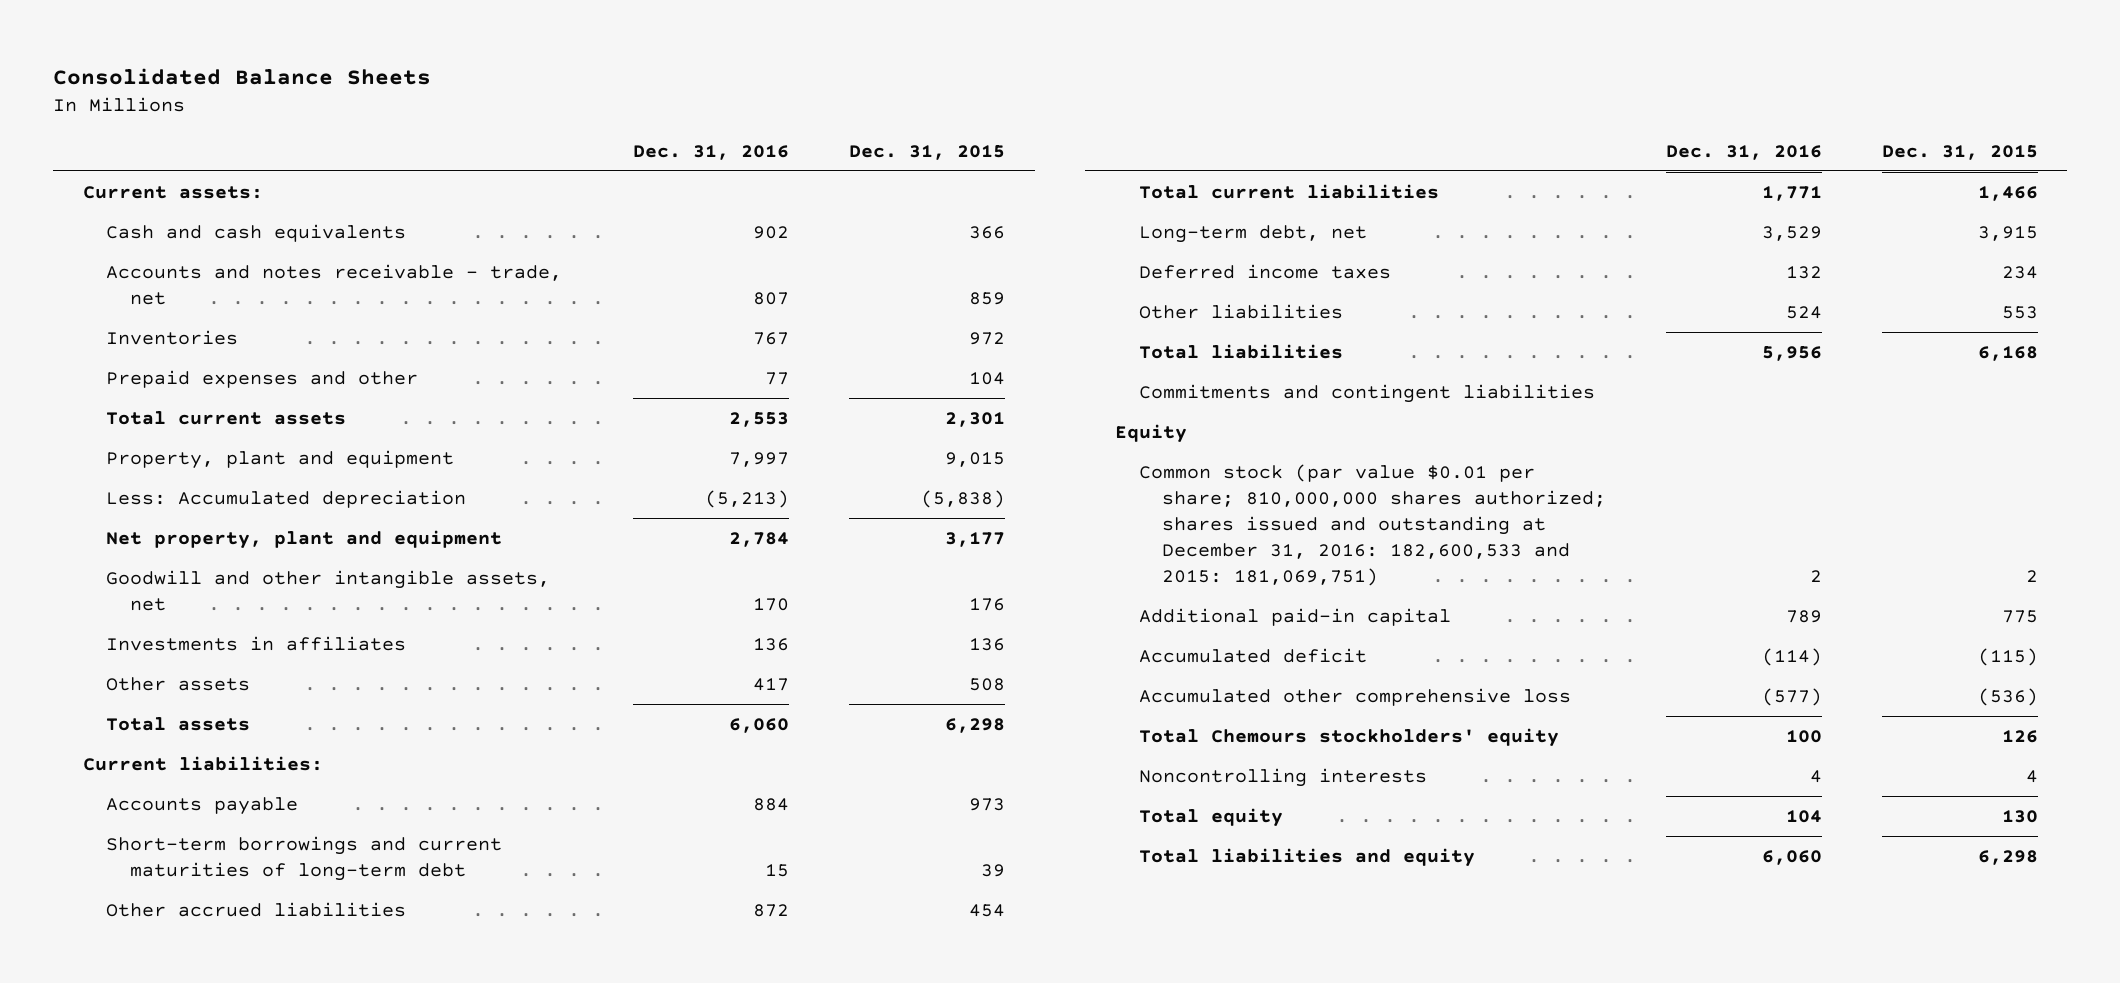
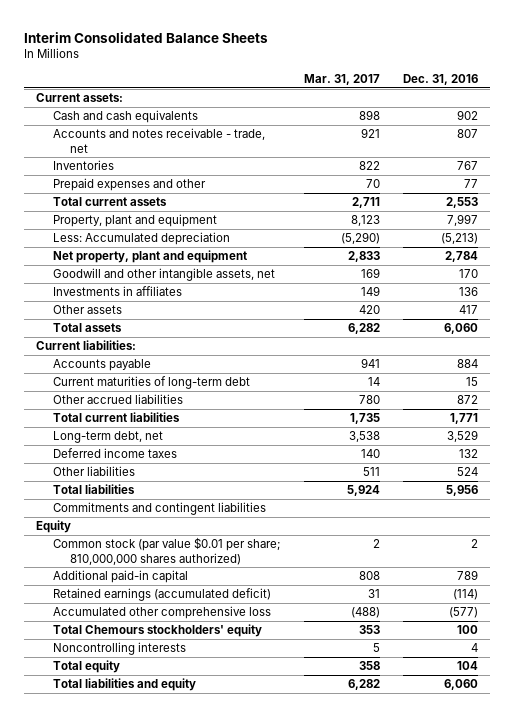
- Consolidated Balance Sheets
+ Interim Consolidated Balance Sheets
- | Dec. 31, 2016 | Dec. 31, 2015
+ | Mar. 31, 2017 | Dec. 31, 2016
- Short-term borrowings and current maturities of long-term debt | 15 | 39
+ Current maturities of long-term debt | 14 | 15
- Common stock (par value $0.01 per share; 810,000,000 shares authorized; shares issued and outstanding at December 31, 2016: 182,600,533 and 2015: 181,069,751) | 2 | 2
+ Common stock (par value $0.01 per share; 810,000,000 shares authorized) | 2 | 2
- Accumulated deficit | (114) | (115)
+ Retained earnings (accumulated deficit) | 31 | (114)

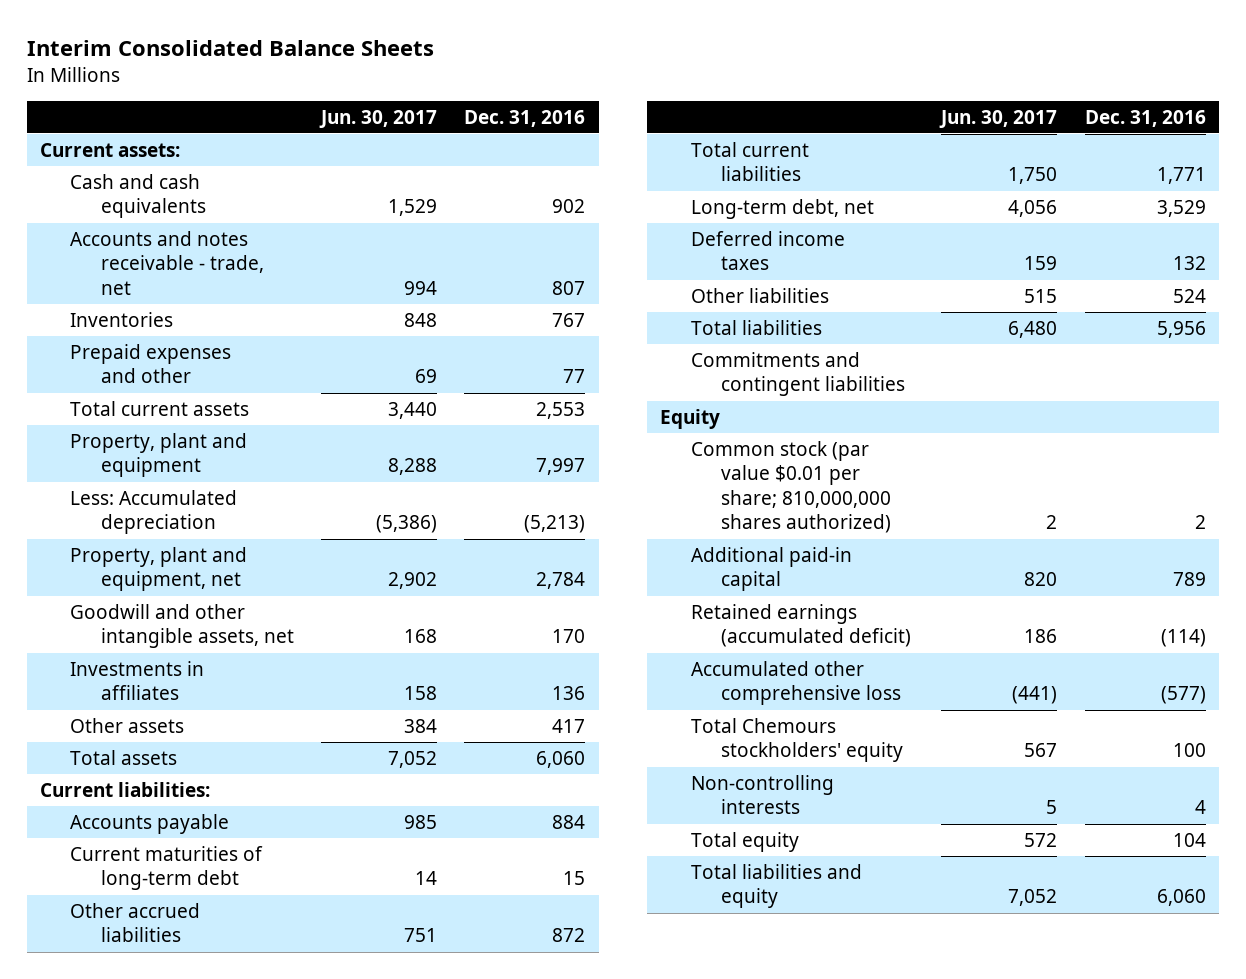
- | Mar. 31, 2017 | Dec. 31, 2016
+ | Jun. 30, 2017 | Dec. 31, 2016
- Net property, plant and equipment | 2,833 | 2,784
+ Property, plant and equipment, net | 2,902 | 2,784
- Noncontrolling interests | 5 | 4
+ Non-controlling interests | 5 | 4

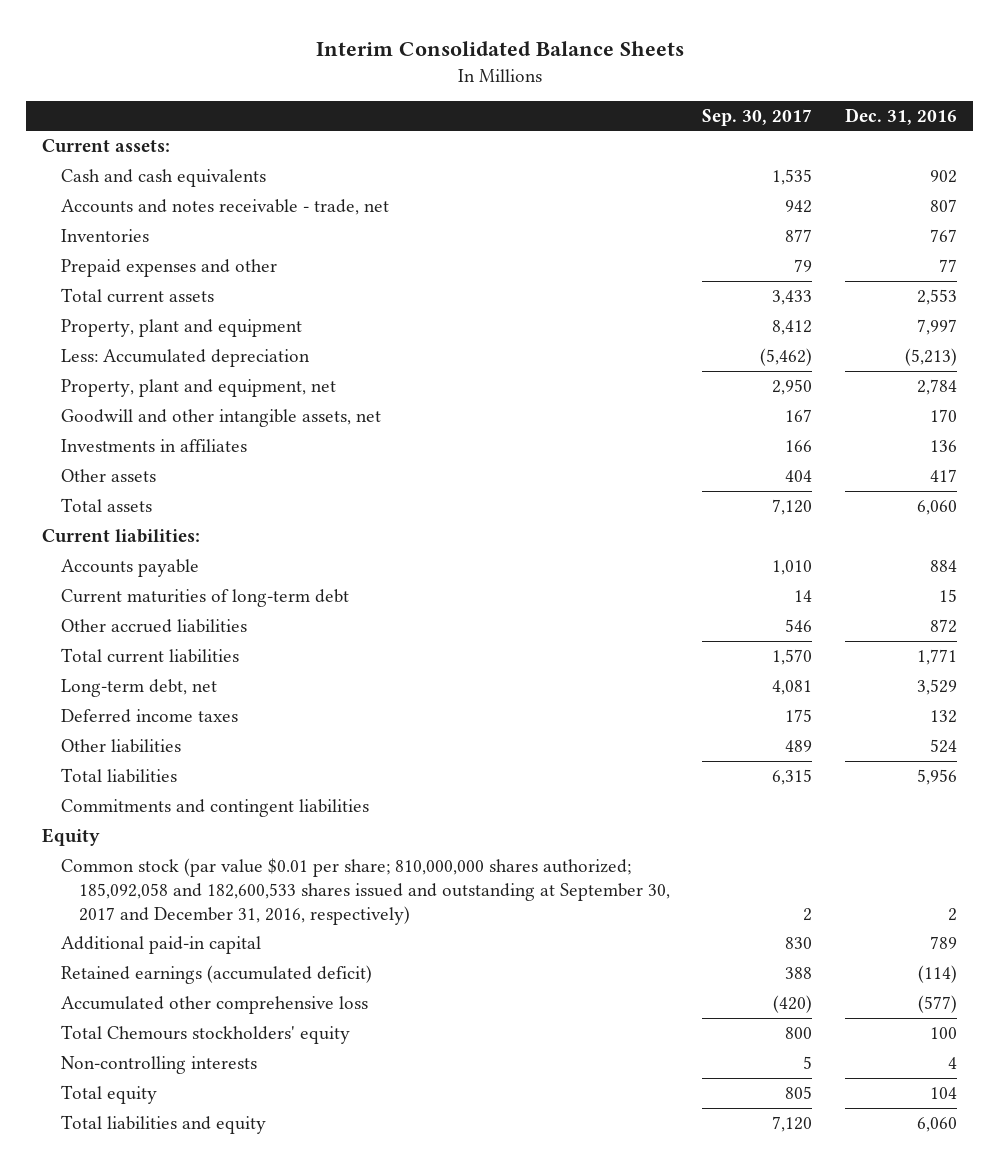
- | Jun. 30, 2017 | Dec. 31, 2016
+ | Sep. 30, 2017 | Dec. 31, 2016
- Common stock (par value $0.01 per share; 810,000,000 shares authorized) | 2 | 2
+ Common stock (par value $0.01 per share; 810,000,000 shares authorized; 185,092,058 and 182,600,533 shares issued and outstanding at September 30, 2017 and December 31, 2016, respectively) | 2 | 2

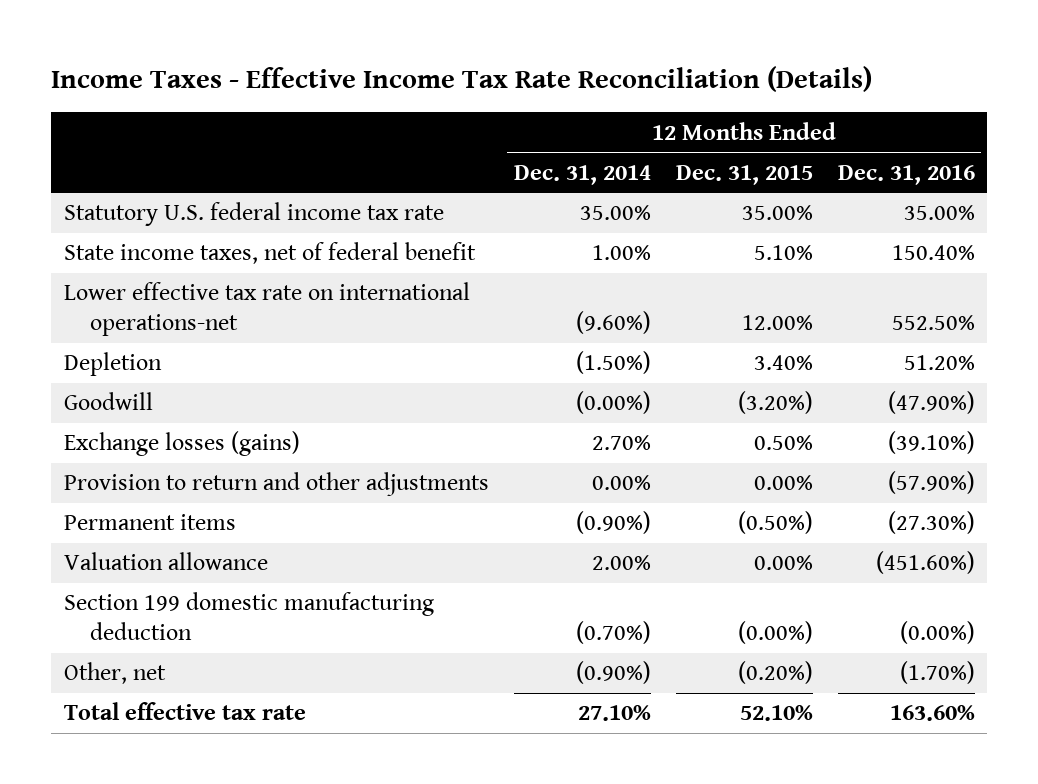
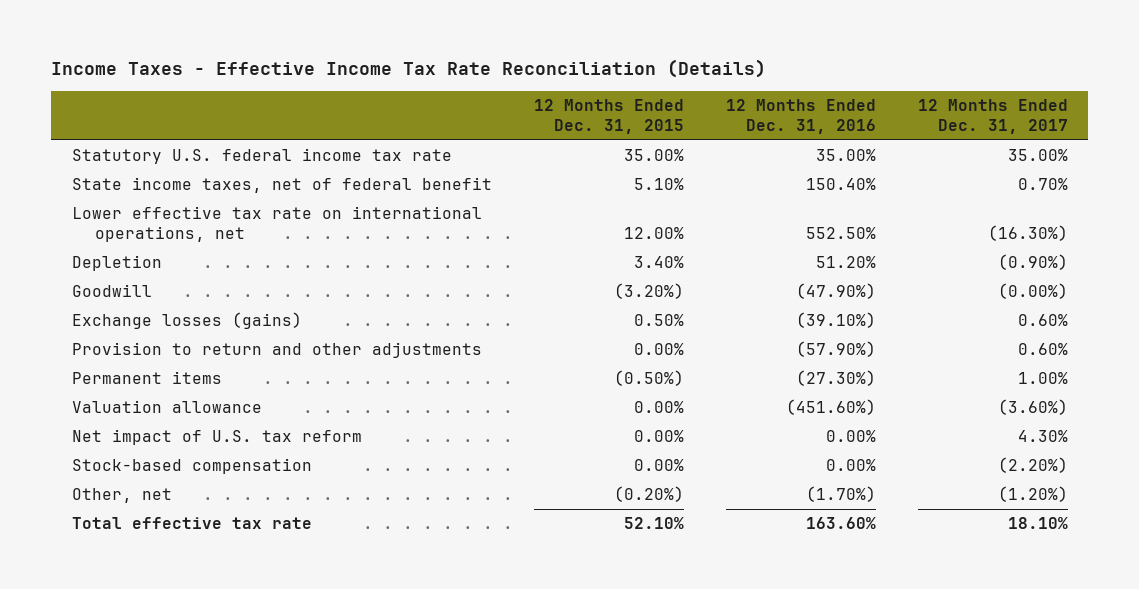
- | 12 Months Ended Dec. 31, 2014 | 12 Months Ended Dec. 31, 2015 | 12 Months Ended Dec. 31, 2016
+ | 12 Months Ended Dec. 31, 2015 | 12 Months Ended Dec. 31, 2016 | 12 Months Ended Dec. 31, 2017
- Lower effective tax rate on international operations-net | (9.60%) | 12.00% | 552.50%
+ Lower effective tax rate on international operations, net | 12.00% | 552.50% | (16.30%)
- Section 199 domestic manufacturing deduction | (0.70%) | (0.00%) | (0.00%)
+ Net impact of U.S. tax reform | 0.00% | 0.00% | 4.30%
+ Stock-based compensation | 0.00% | 0.00% | (2.20%)

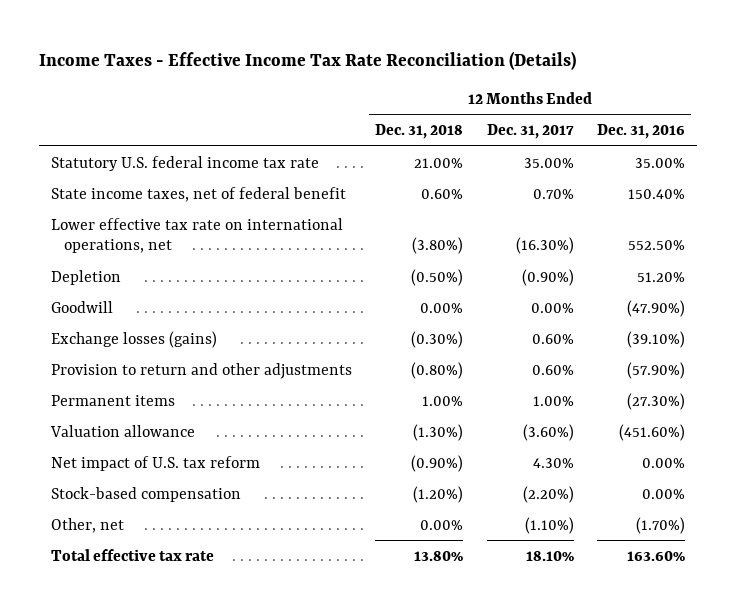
- | 12 Months Ended Dec. 31, 2015 | 12 Months Ended Dec. 31, 2016 | 12 Months Ended Dec. 31, 2017
+ | 12 Months Ended Dec. 31, 2018 | 12 Months Ended Dec. 31, 2017 | 12 Months Ended Dec. 31, 2016
- Goodwill | (3.20%) | (47.90%) | (0.00%)
+ Goodwill | 0.00% | 0.00% | (47.90%)
- Other, net | (0.20%) | (1.70%) | (1.20%)
+ Other, net | 0.00% | (1.10%) | (1.70%)

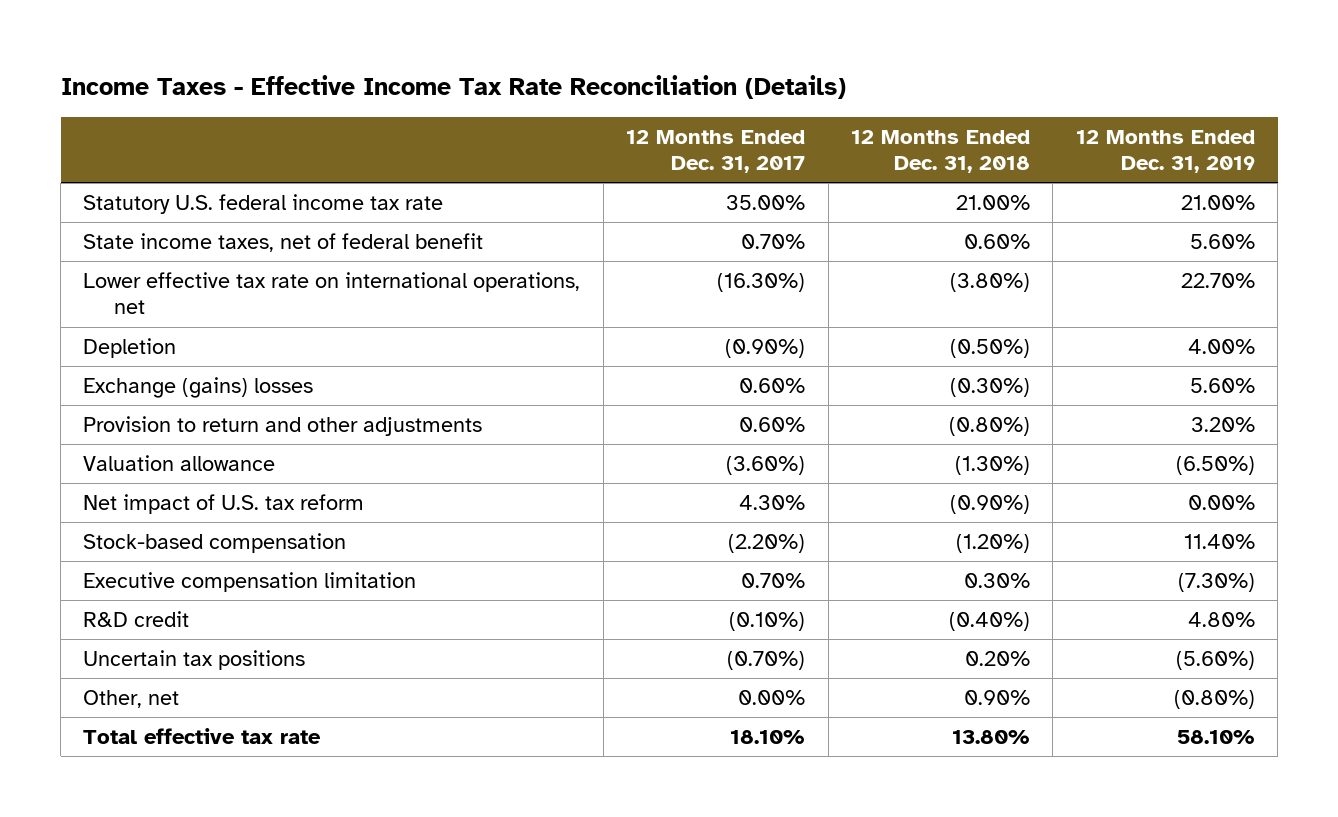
- | 12 Months Ended Dec. 31, 2018 | 12 Months Ended Dec. 31, 2017 | 12 Months Ended Dec. 31, 2016
+ | 12 Months Ended Dec. 31, 2017 | 12 Months Ended Dec. 31, 2018 | 12 Months Ended Dec. 31, 2019
- Goodwill | 0.00% | 0.00% | (47.90%)
- Exchange losses (gains) | (0.30%) | 0.60% | (39.10%)
+ Exchange (gains) losses | 0.60% | (0.30%) | 5.60%
- Permanent items | 1.00% | 1.00% | (27.30%)
- Other, net | 0.00% | (1.10%) | (1.70%)
+ Executive compensation limitation | 0.70% | 0.30% | (7.30%)
+ R&D credit | (0.10%) | (0.40%) | 4.80%
+ Uncertain tax positions | (0.70%) | 0.20% | (5.60%)
+ Other, net | 0.00% | 0.90% | (0.80%)

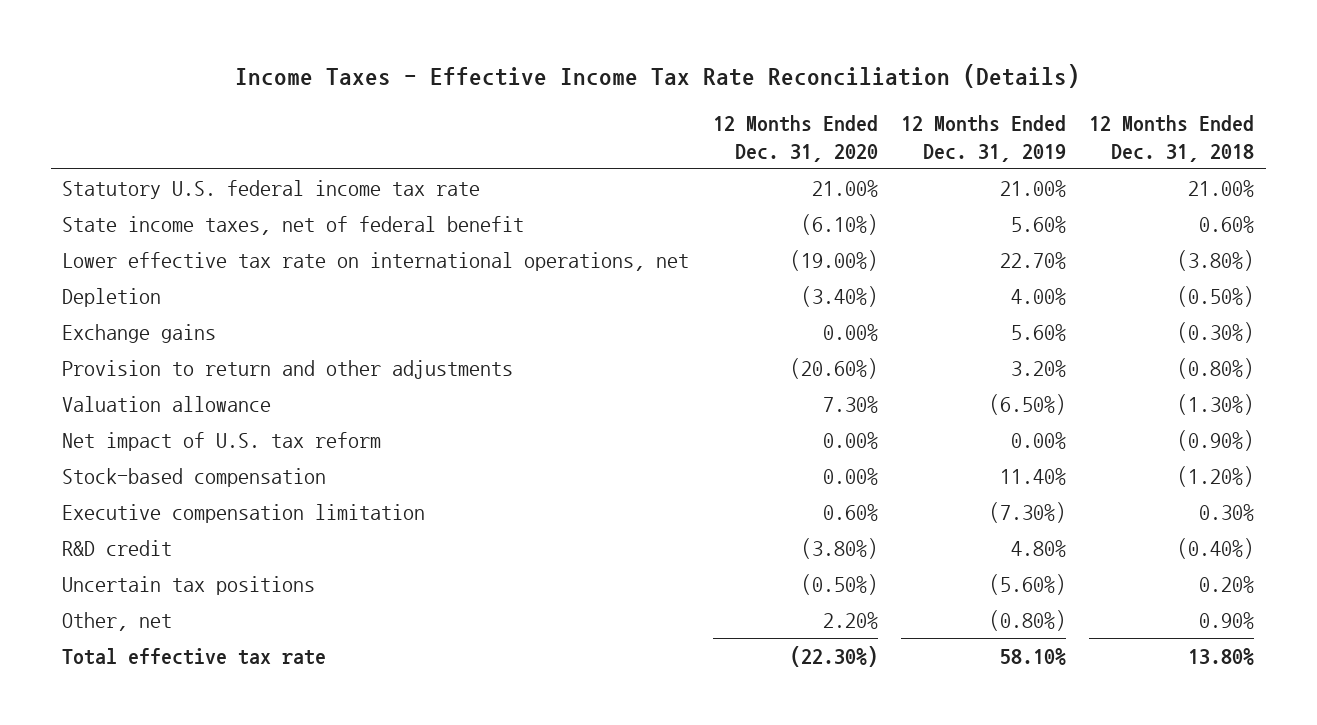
- | 12 Months Ended Dec. 31, 2017 | 12 Months Ended Dec. 31, 2018 | 12 Months Ended Dec. 31, 2019
+ | 12 Months Ended Dec. 31, 2020 | 12 Months Ended Dec. 31, 2019 | 12 Months Ended Dec. 31, 2018
- Exchange (gains) losses | 0.60% | (0.30%) | 5.60%
+ Exchange gains | 0.00% | 5.60% | (0.30%)

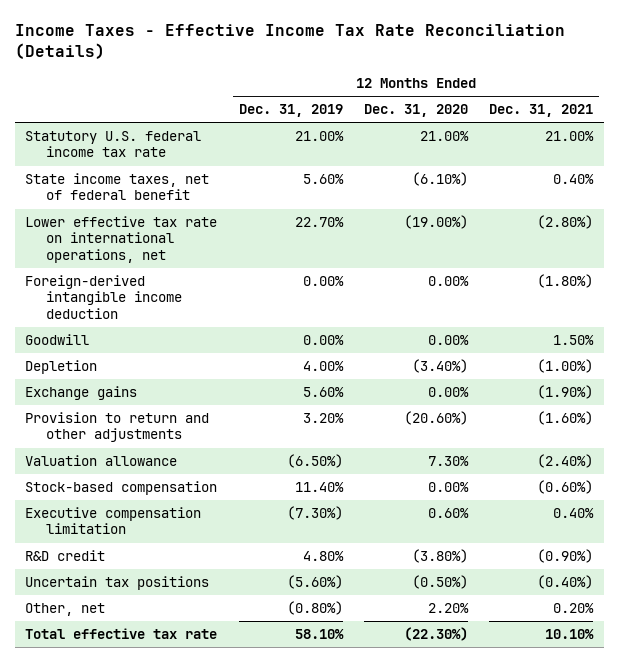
- | 12 Months Ended Dec. 31, 2020 | 12 Months Ended Dec. 31, 2019 | 12 Months Ended Dec. 31, 2018
+ | 12 Months Ended Dec. 31, 2019 | 12 Months Ended Dec. 31, 2020 | 12 Months Ended Dec. 31, 2021
+ Foreign-derived intangible income deduction | 0.00% | 0.00% | (1.80%)
+ Goodwill | 0.00% | 0.00% | 1.50%
- Net impact of U.S. tax reform | 0.00% | 0.00% | (0.90%)

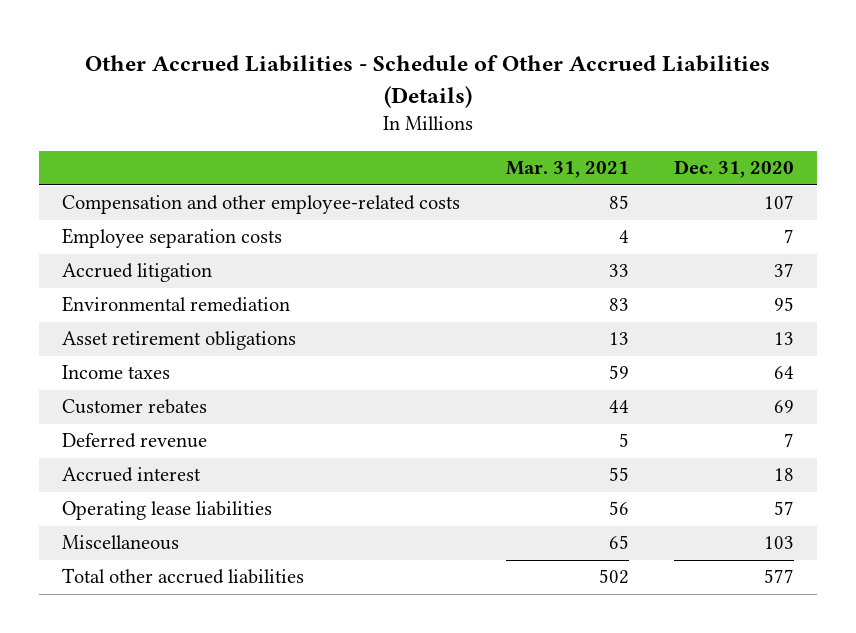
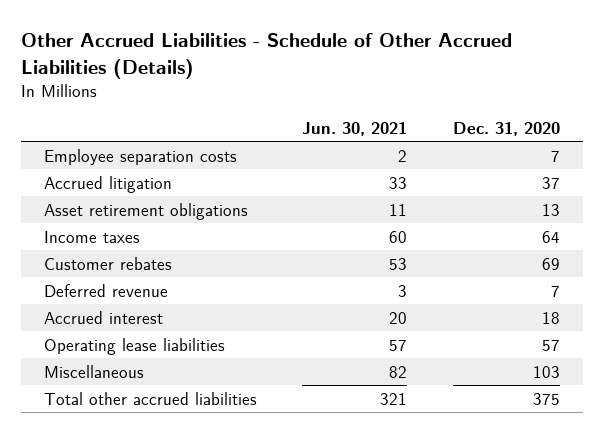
- | Mar. 31, 2021 | Dec. 31, 2020
+ | Jun. 30, 2021 | Dec. 31, 2020
- Compensation and other employee-related costs | 85 | 107
- Environmental remediation | 83 | 95
- Total other accrued liabilities | 502 | 577
+ Total other accrued liabilities | 321 | 375

